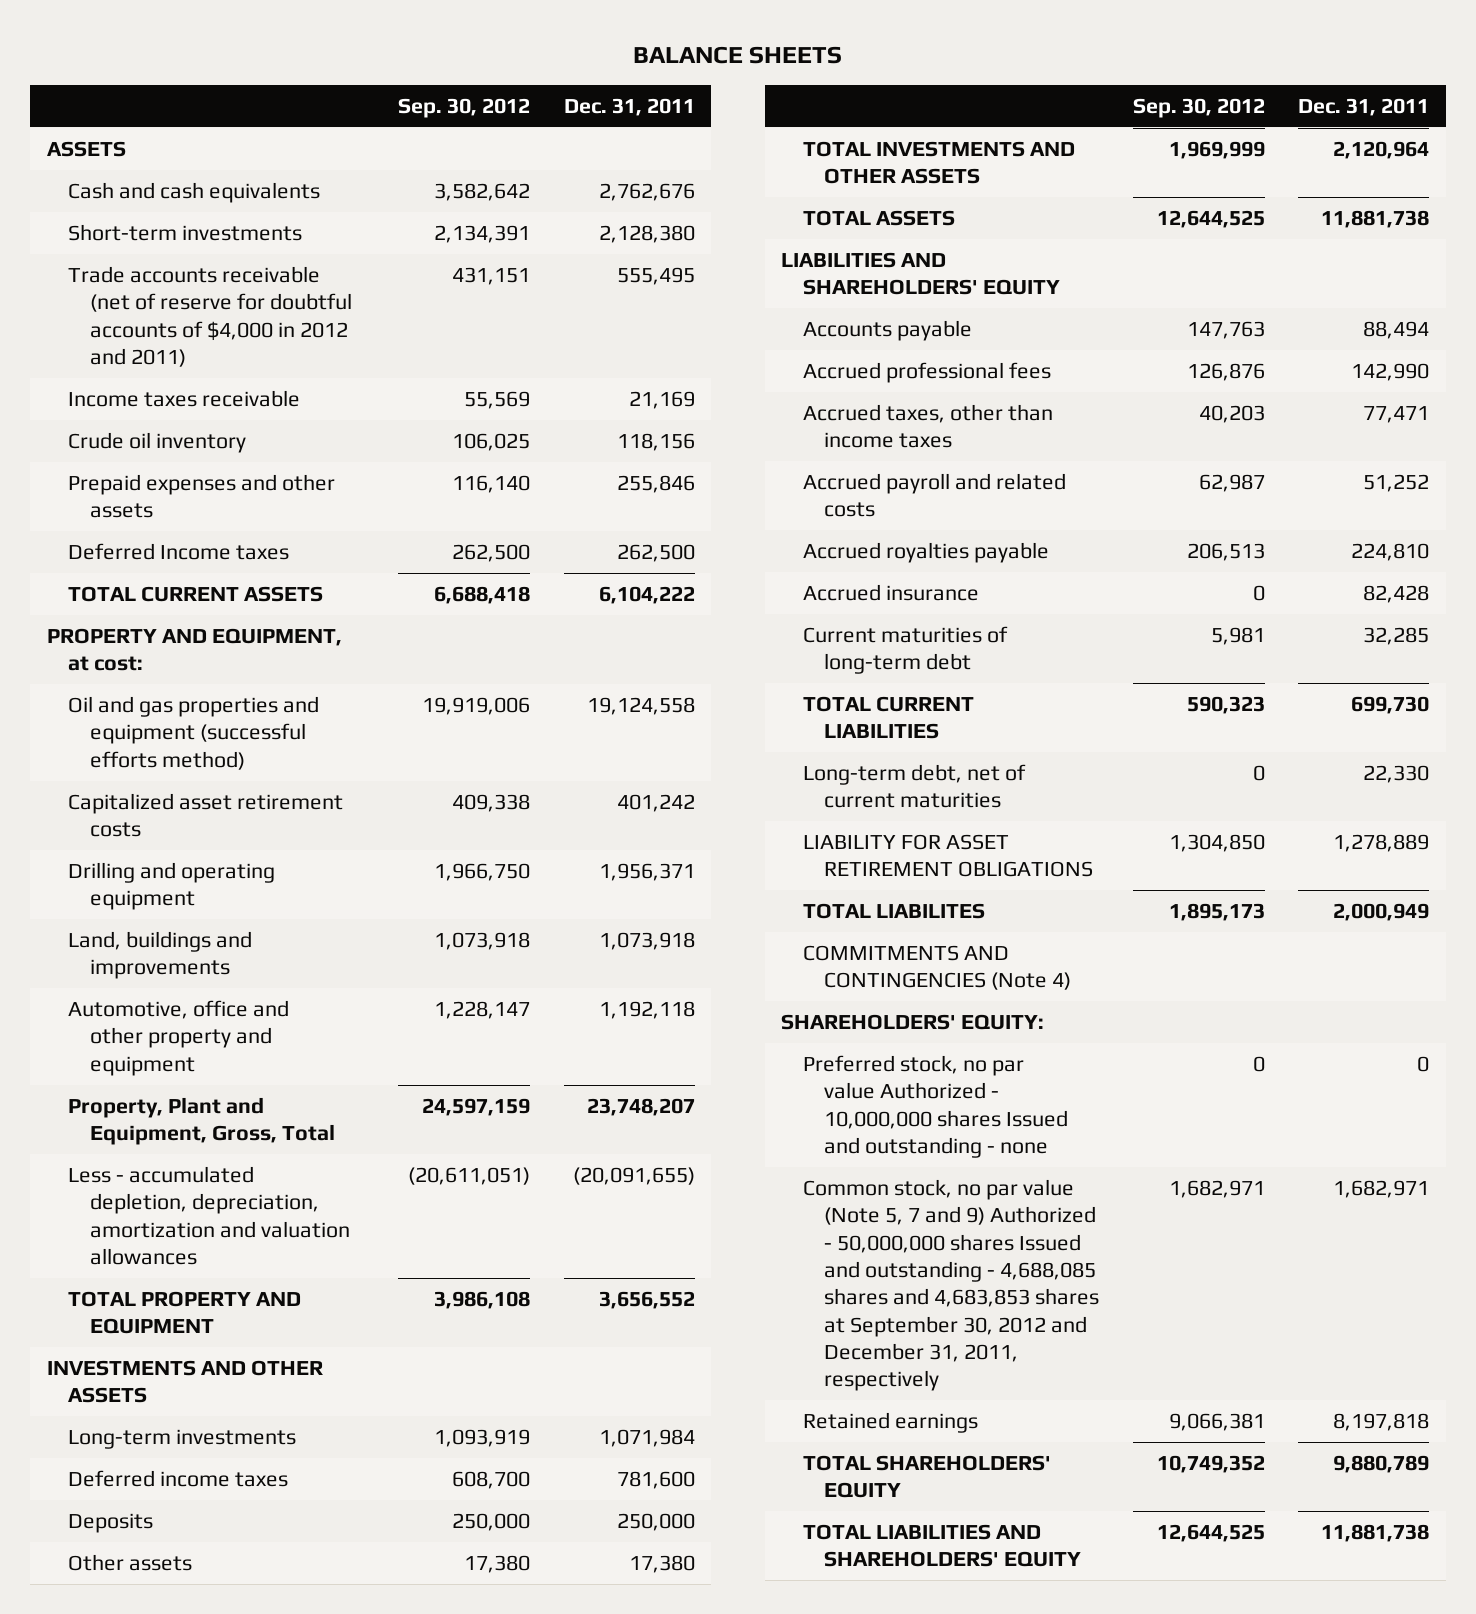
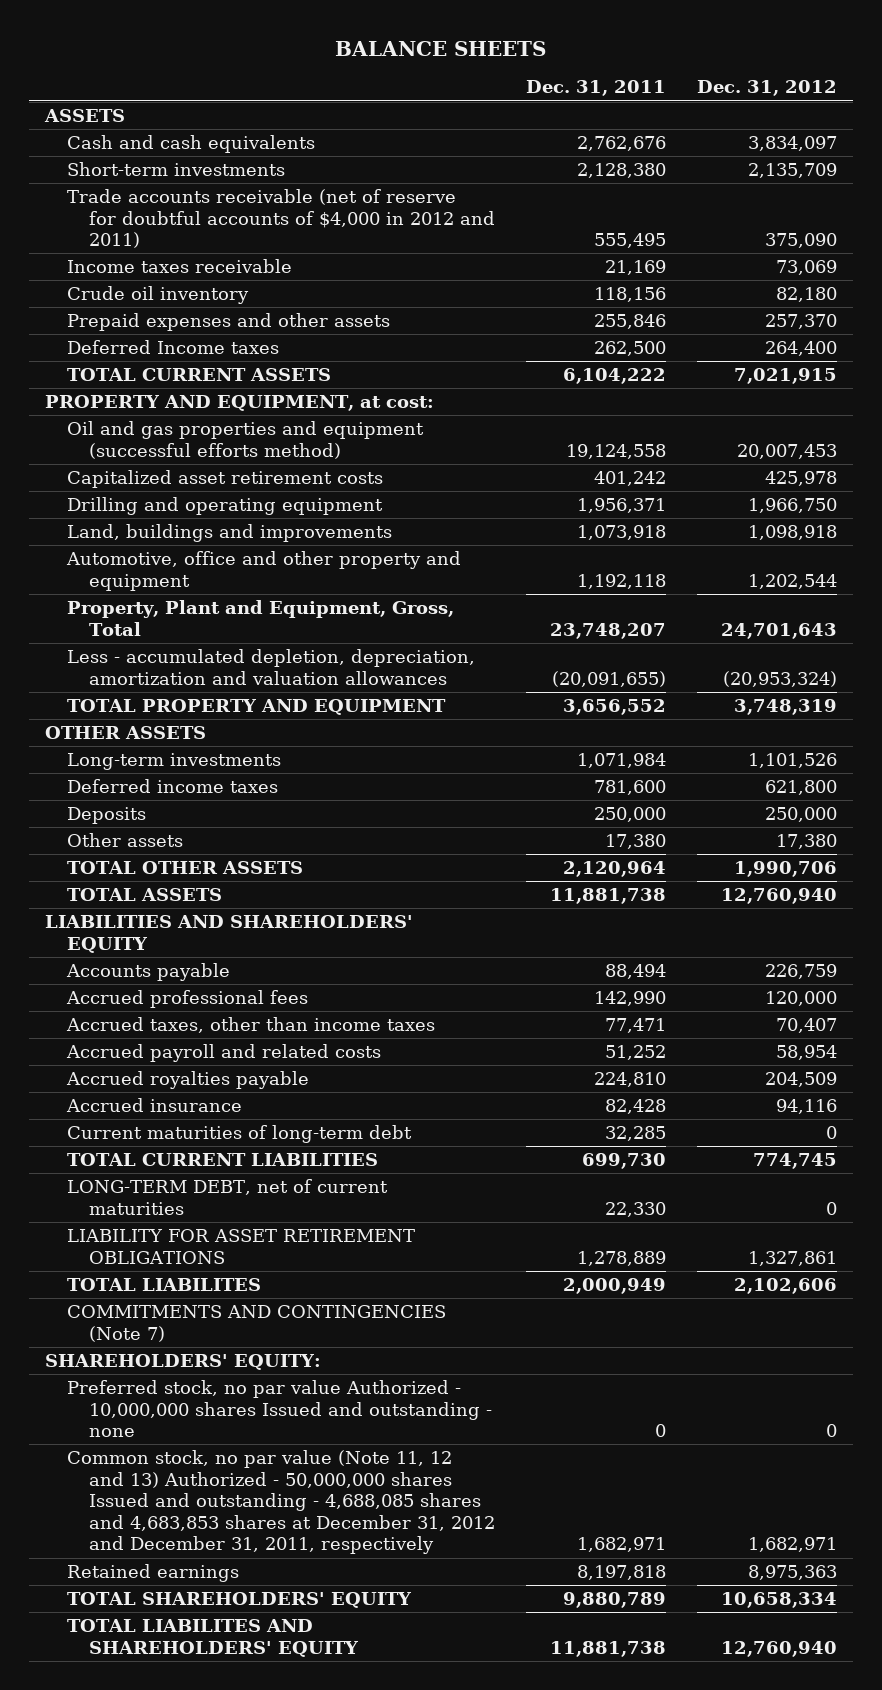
- | Sep. 30, 2012 | Dec. 31, 2011
+ | Dec. 31, 2011 | Dec. 31, 2012
- INVESTMENTS AND OTHER ASSETS
+ OTHER ASSETS
- TOTAL INVESTMENTS AND OTHER ASSETS | 1,969,999 | 2,120,964
+ TOTAL OTHER ASSETS | 2,120,964 | 1,990,706
- Long-term debt, net of current maturities | 0 | 22,330
+ LONG-TERM DEBT, net of current maturities | 22,330 | 0
- COMMITMENTS AND CONTINGENCIES (Note 4)
+ COMMITMENTS AND CONTINGENCIES (Note 7)
- Common stock, no par value (Note 5, 7 and 9) Authorized - 50,000,000 shares Issued and outstanding - 4,688,085 shares and 4,683,853 shares at September 30, 2012 and December 31, 2011, respectively | 1,682,971 | 1,682,971
+ Common stock, no par value (Note 11, 12 and 13) Authorized - 50,000,000 shares Issued and outstanding - 4,688,085 shares and 4,683,853 shares at December 31, 2012 and December 31, 2011, respectively | 1,682,971 | 1,682,971
- TOTAL LIABILITIES AND SHAREHOLDERS' EQUITY | 12,644,525 | 11,881,738
+ TOTAL LIABILITES AND SHAREHOLDERS' EQUITY | 11,881,738 | 12,760,940

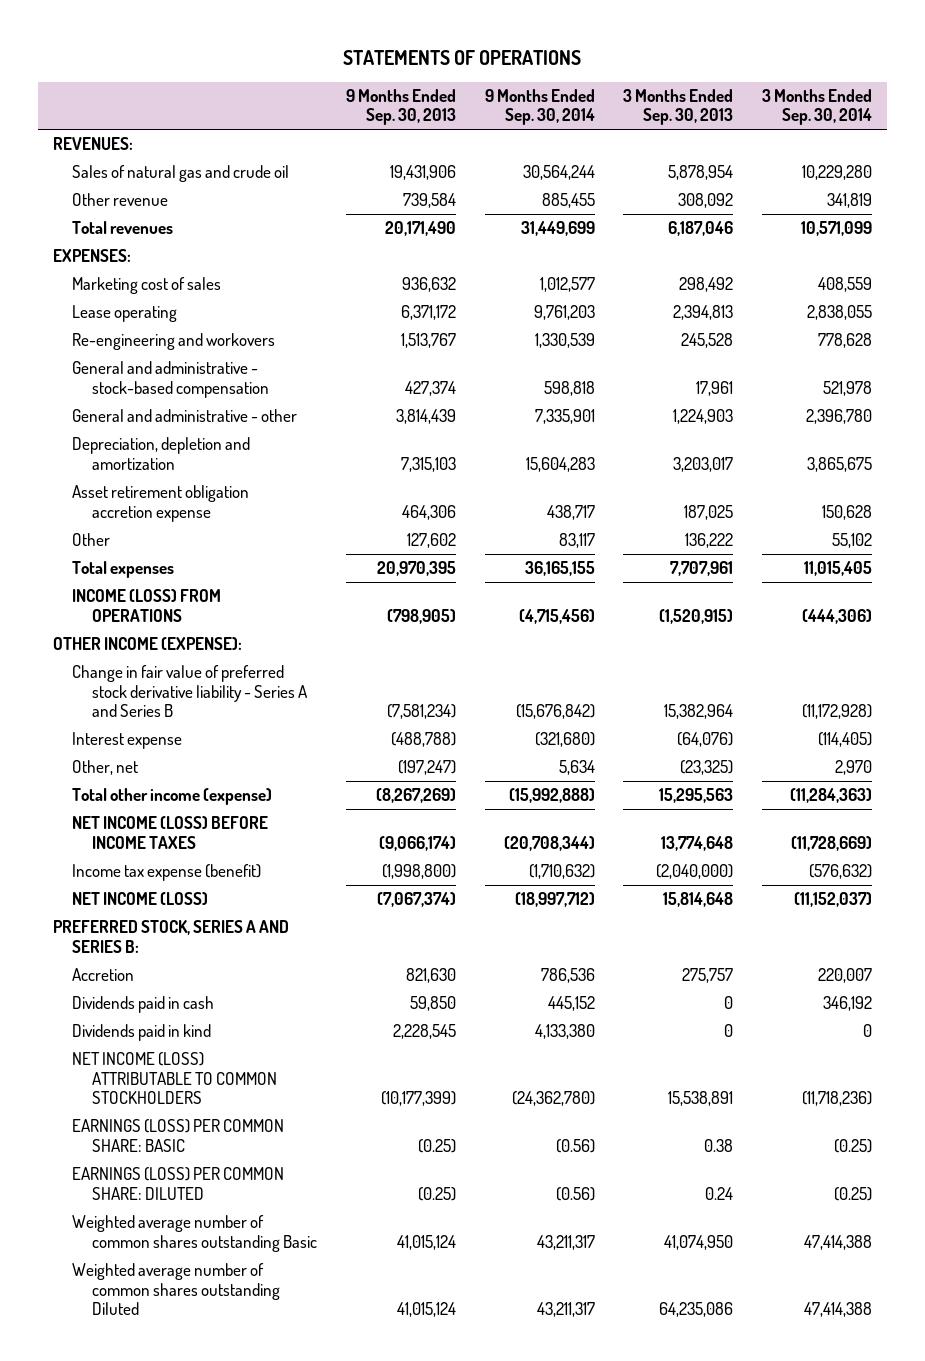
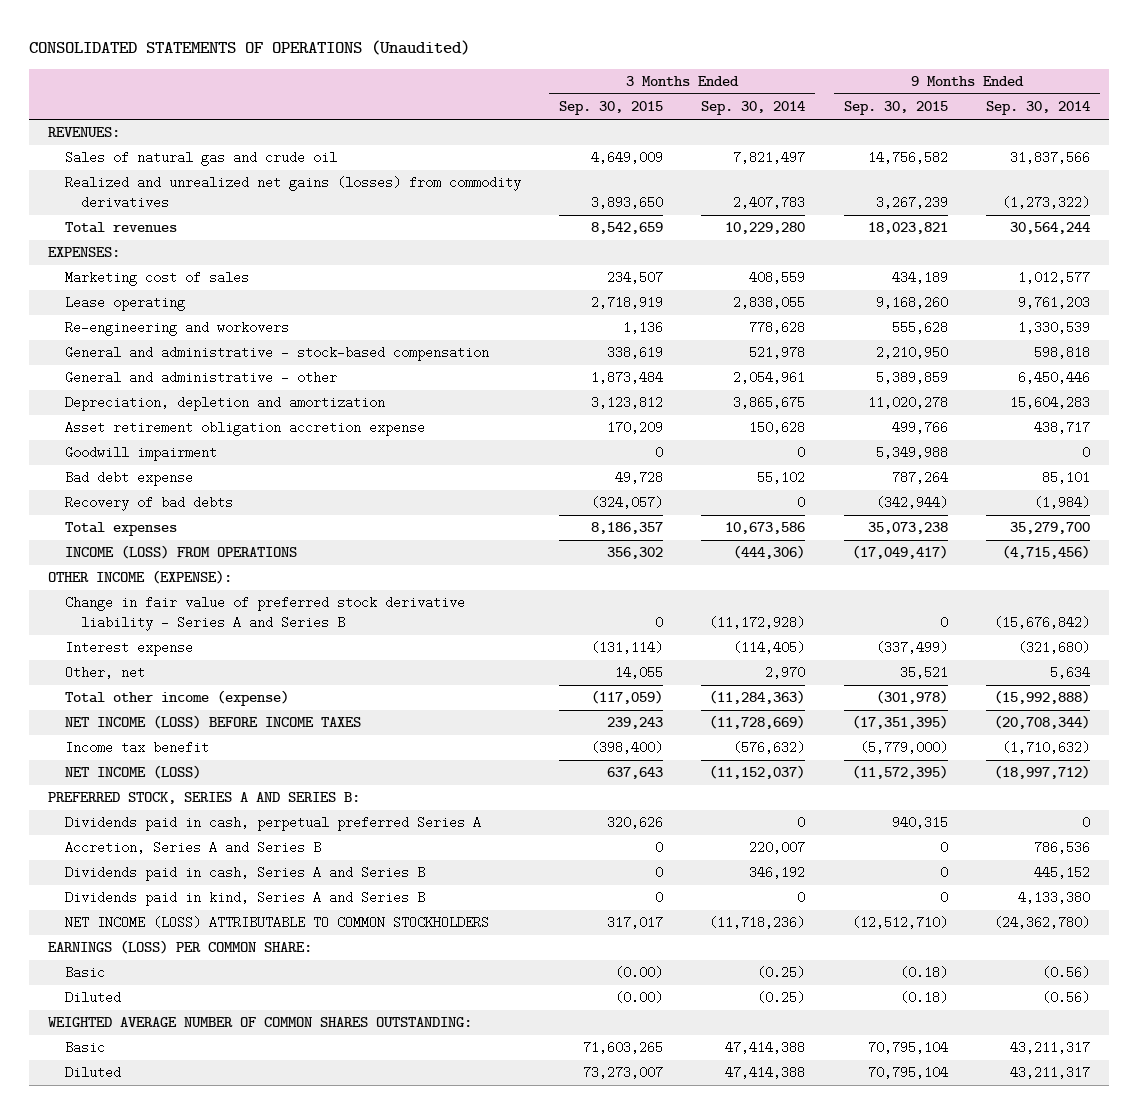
- STATEMENTS OF OPERATIONS
+ CONSOLIDATED STATEMENTS OF OPERATIONS (Unaudited)
- | 9 Months Ended Sep. 30, 2013 | 9 Months Ended Sep. 30, 2014 | 3 Months Ended Sep. 30, 2013 | 3 Months Ended Sep. 30, 2014
+ | 3 Months Ended Sep. 30, 2015 | 3 Months Ended Sep. 30, 2014 | 9 Months Ended Sep. 30, 2015 | 9 Months Ended Sep. 30, 2014
- Sales of natural gas and crude oil | 19,431,906 | 30,564,244 | 5,878,954 | 10,229,280
- Other revenue | 739,584 | 885,455 | 308,092 | 341,819
- Total revenues | 20,171,490 | 31,449,699 | 6,187,046 | 10,571,099
+ Sales of natural gas and crude oil | 4,649,009 | 7,821,497 | 14,756,582 | 31,837,566
+ Realized and unrealized net gains (losses) from commodity derivatives | 3,893,650 | 2,407,783 | 3,267,239 | (1,273,322)
+ Total revenues | 8,542,659 | 10,229,280 | 18,023,821 | 30,564,244
- General and administrative - other | 3,814,439 | 7,335,901 | 1,224,903 | 2,396,780
+ General and administrative - other | 1,873,484 | 2,054,961 | 5,389,859 | 6,450,446
- Other | 127,602 | 83,117 | 136,222 | 55,102
- Total expenses | 20,970,395 | 36,165,155 | 7,707,961 | 11,015,405
+ Goodwill impairment | 0 | 0 | 5,349,988 | 0
+ Bad debt expense | 49,728 | 55,102 | 787,264 | 85,101
+ Recovery of bad debts | (324,057) | 0 | (342,944) | (1,984)
+ Total expenses | 8,186,357 | 10,673,586 | 35,073,238 | 35,279,700
- Income tax expense (benefit) | (1,998,800) | (1,710,632) | (2,040,000) | (576,632)
+ Income tax benefit | (398,400) | (576,632) | (5,779,000) | (1,710,632)
- Accretion | 821,630 | 786,536 | 275,757 | 220,007
- Dividends paid in cash | 59,850 | 445,152 | 0 | 346,192
- Dividends paid in kind | 2,228,545 | 4,133,380 | 0 | 0
+ Dividends paid in cash, perpetual preferred Series A | 320,626 | 0 | 940,315 | 0
+ Accretion, Series A and Series B | 0 | 220,007 | 0 | 786,536
+ Dividends paid in cash, Series A and Series B | 0 | 346,192 | 0 | 445,152
+ Dividends paid in kind, Series A and Series B | 0 | 0 | 0 | 4,133,380
- EARNINGS (LOSS) PER COMMON SHARE: BASIC | (0.25) | (0.56) | 0.38 | (0.25)
- EARNINGS (LOSS) PER COMMON SHARE: DILUTED | (0.25) | (0.56) | 0.24 | (0.25)
- Weighted average number of common shares outstanding Basic | 41,015,124 | 43,211,317 | 41,074,950 | 47,414,388
- Weighted average number of common shares outstanding Diluted | 41,015,124 | 43,211,317 | 64,235,086 | 47,414,388
+ EARNINGS (LOSS) PER COMMON SHARE:
+ Basic | (0.00) | (0.25) | (0.18) | (0.56)
+ Diluted | (0.00) | (0.25) | (0.18) | (0.56)
+ WEIGHTED AVERAGE NUMBER OF COMMON SHARES OUTSTANDING:
+ Basic | 71,603,265 | 47,414,388 | 70,795,104 | 43,211,317
+ Diluted | 73,273,007 | 47,414,388 | 70,795,104 | 43,211,317

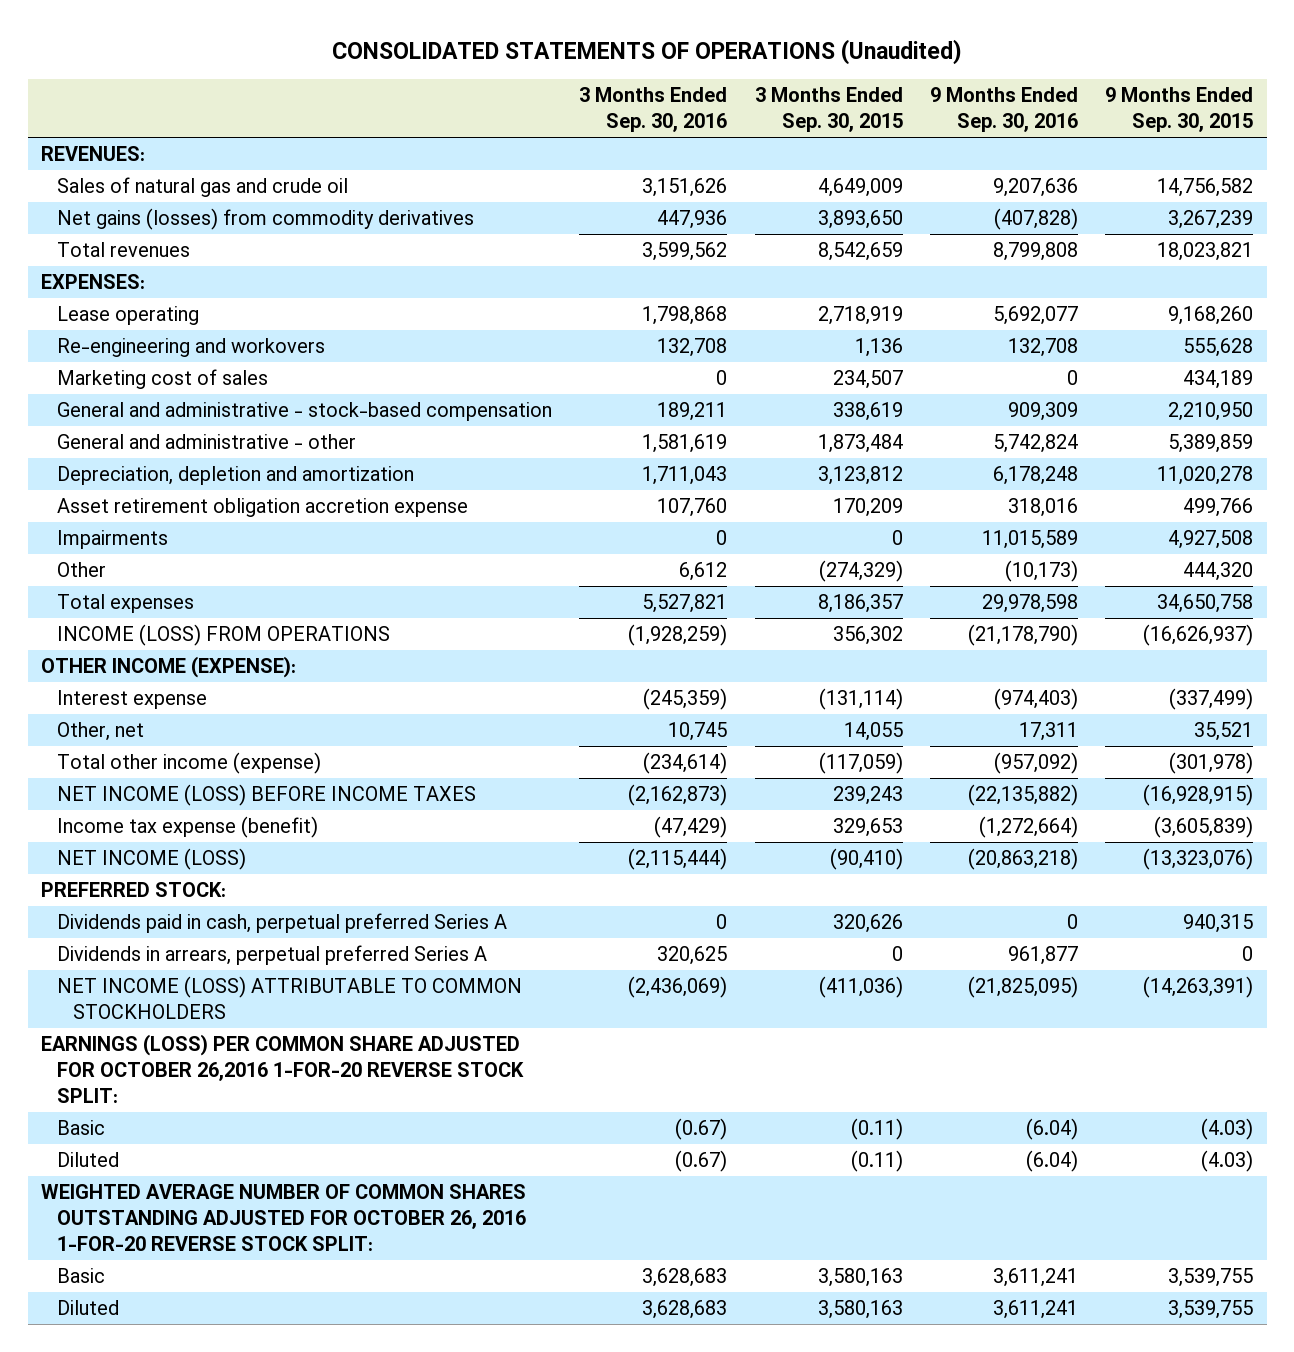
- | 3 Months Ended Sep. 30, 2015 | 3 Months Ended Sep. 30, 2014 | 9 Months Ended Sep. 30, 2015 | 9 Months Ended Sep. 30, 2014
+ | 3 Months Ended Sep. 30, 2016 | 3 Months Ended Sep. 30, 2015 | 9 Months Ended Sep. 30, 2016 | 9 Months Ended Sep. 30, 2015
- Realized and unrealized net gains (losses) from commodity derivatives | 3,893,650 | 2,407,783 | 3,267,239 | (1,273,322)
+ Net gains (losses) from commodity derivatives | 447,936 | 3,893,650 | (407,828) | 3,267,239
moved down: Marketing cost of sales | 0 | 234,507 | 0 | 434,189
- Goodwill impairment | 0 | 0 | 5,349,988 | 0
- Bad debt expense | 49,728 | 55,102 | 787,264 | 85,101
- Recovery of bad debts | (324,057) | 0 | (342,944) | (1,984)
- Total expenses | 8,186,357 | 10,673,586 | 35,073,238 | 35,279,700
- INCOME (LOSS) FROM OPERATIONS | 356,302 | (444,306) | (17,049,417) | (4,715,456)
+ Impairments | 0 | 0 | 11,015,589 | 4,927,508
+ Other | 6,612 | (274,329) | (10,173) | 444,320
+ Total expenses | 5,527,821 | 8,186,357 | 29,978,598 | 34,650,758
+ INCOME (LOSS) FROM OPERATIONS | (1,928,259) | 356,302 | (21,178,790) | (16,626,937)
- Change in fair value of preferred stock derivative liability - Series A and Series B | 0 | (11,172,928) | 0 | (15,676,842)
- NET INCOME (LOSS) BEFORE INCOME TAXES | 239,243 | (11,728,669) | (17,351,395) | (20,708,344)
- Income tax benefit | (398,400) | (576,632) | (5,779,000) | (1,710,632)
- NET INCOME (LOSS) | 637,643 | (11,152,037) | (11,572,395) | (18,997,712)
- PREFERRED STOCK, SERIES A AND SERIES B:
+ NET INCOME (LOSS) BEFORE INCOME TAXES | (2,162,873) | 239,243 | (22,135,882) | (16,928,915)
+ Income tax expense (benefit) | (47,429) | 329,653 | (1,272,664) | (3,605,839)
+ NET INCOME (LOSS) | (2,115,444) | (90,410) | (20,863,218) | (13,323,076)
+ PREFERRED STOCK:
- Accretion, Series A and Series B | 0 | 220,007 | 0 | 786,536
- Dividends paid in cash, Series A and Series B | 0 | 346,192 | 0 | 445,152
- Dividends paid in kind, Series A and Series B | 0 | 0 | 0 | 4,133,380
- NET INCOME (LOSS) ATTRIBUTABLE TO COMMON STOCKHOLDERS | 317,017 | (11,718,236) | (12,512,710) | (24,362,780)
- EARNINGS (LOSS) PER COMMON SHARE:
- Basic | (0.00) | (0.25) | (0.18) | (0.56)
- Diluted | (0.00) | (0.25) | (0.18) | (0.56)
- WEIGHTED AVERAGE NUMBER OF COMMON SHARES OUTSTANDING:
- Basic | 71,603,265 | 47,414,388 | 70,795,104 | 43,211,317
- Diluted | 73,273,007 | 47,414,388 | 70,795,104 | 43,211,317
+ Dividends in arrears, perpetual preferred Series A | 320,625 | 0 | 961,877 | 0
+ NET INCOME (LOSS) ATTRIBUTABLE TO COMMON STOCKHOLDERS | (2,436,069) | (411,036) | (21,825,095) | (14,263,391)
+ EARNINGS (LOSS) PER COMMON SHARE ADJUSTED FOR OCTOBER 26,2016 1-FOR-20 REVERSE STOCK SPLIT:
+ Basic | (0.67) | (0.11) | (6.04) | (4.03)
+ Diluted | (0.67) | (0.11) | (6.04) | (4.03)
+ WEIGHTED AVERAGE NUMBER OF COMMON SHARES OUTSTANDING ADJUSTED FOR OCTOBER 26, 2016 1-FOR-20 REVERSE STOCK SPLIT:
+ Basic | 3,628,683 | 3,580,163 | 3,611,241 | 3,539,755
+ Diluted | 3,628,683 | 3,580,163 | 3,611,241 | 3,539,755

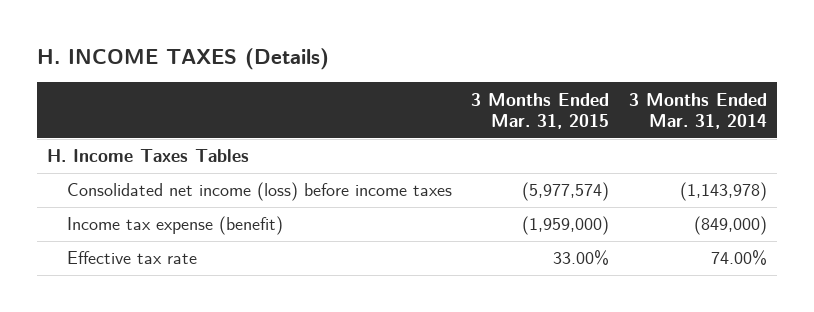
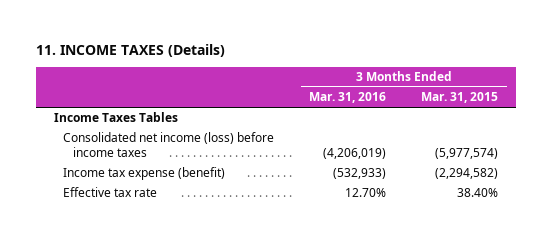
- H. INCOME TAXES (Details)
+ 11. INCOME TAXES (Details)
- | 3 Months Ended Mar. 31, 2015 | 3 Months Ended Mar. 31, 2014
+ | 3 Months Ended Mar. 31, 2016 | 3 Months Ended Mar. 31, 2015
- H. Income Taxes Tables
+ Income Taxes Tables
- Income tax expense (benefit) | (1,959,000) | (849,000)
- Effective tax rate | 33.00% | 74.00%
+ Income tax expense (benefit) | (532,933) | (2,294,582)
+ Effective tax rate | 12.70% | 38.40%

